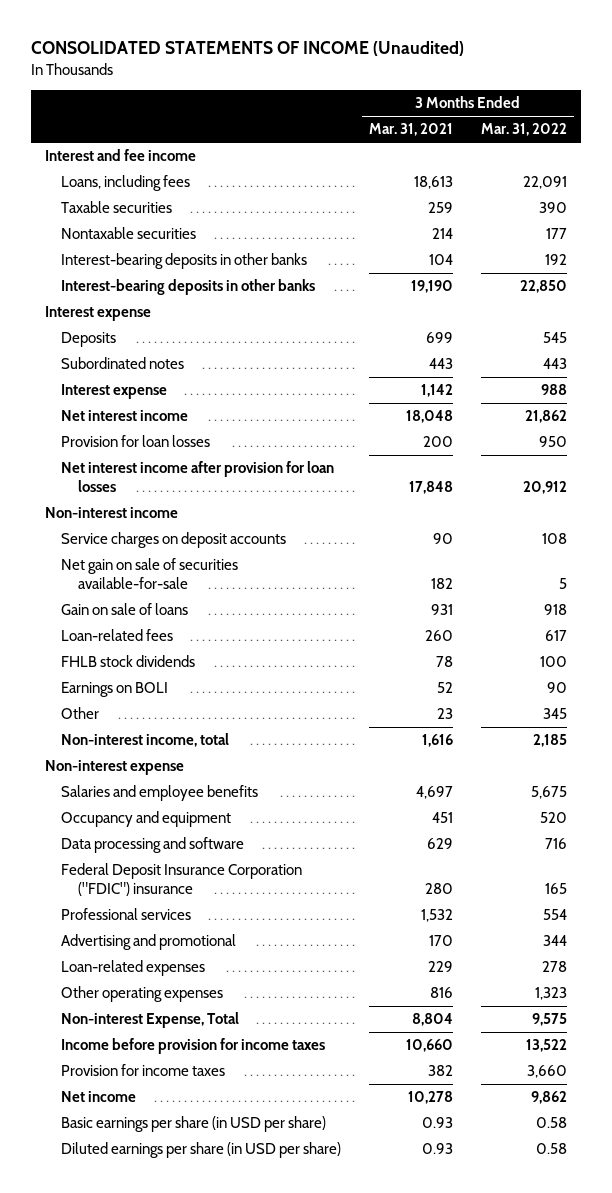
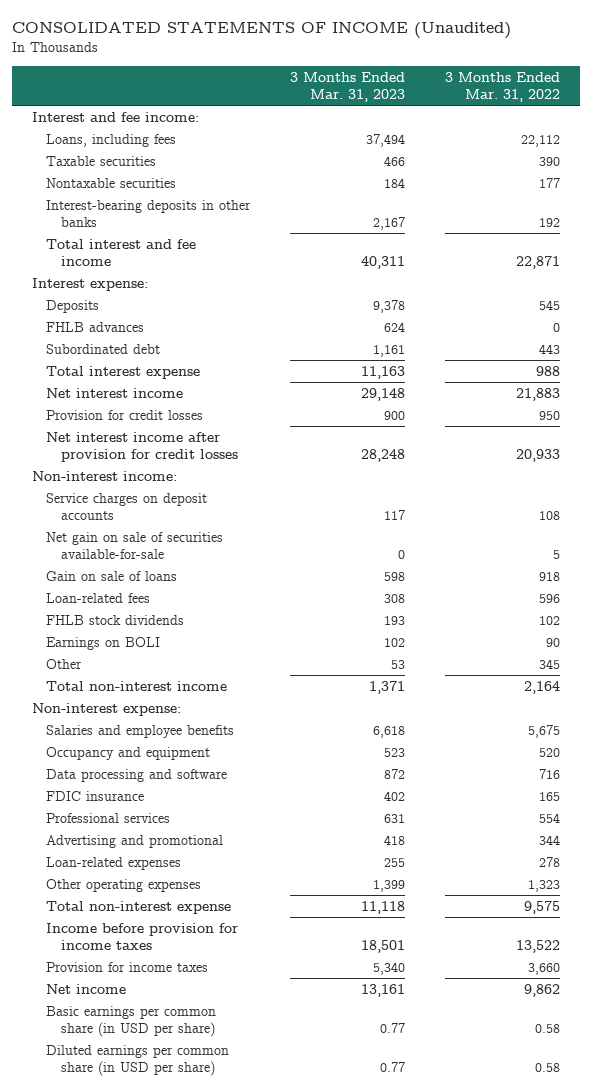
- | 3 Months Ended Mar. 31, 2021 | 3 Months Ended Mar. 31, 2022
+ | 3 Months Ended Mar. 31, 2023 | 3 Months Ended Mar. 31, 2022
- Interest and fee income
- Loans, including fees | 18,613 | 22,091
+ Interest and fee income:
+ Loans, including fees | 37,494 | 22,112
- Interest-bearing deposits in other banks | 19,190 | 22,850
- Interest expense
+ Total interest and fee income | 40,311 | 22,871
+ Interest expense:
- Subordinated notes | 443 | 443
- Interest expense | 1,142 | 988
- Net interest income | 18,048 | 21,862
- Provision for loan losses | 200 | 950
- Net interest income after provision for loan losses | 17,848 | 20,912
- Non-interest income
+ FHLB advances | 624 | 0
+ Subordinated debt | 1,161 | 443
+ Total interest expense | 11,163 | 988
+ Net interest income | 29,148 | 21,883
+ Provision for credit losses | 900 | 950
+ Net interest income after provision for credit losses | 28,248 | 20,933
+ Non-interest income:
- Loan-related fees | 260 | 617
- FHLB stock dividends | 78 | 100
+ Loan-related fees | 308 | 596
+ FHLB stock dividends | 193 | 102
- Non-interest income, total | 1,616 | 2,185
- Non-interest expense
+ Total non-interest income | 1,371 | 2,164
+ Non-interest expense:
- Federal Deposit Insurance Corporation ("FDIC") insurance | 280 | 165
+ FDIC insurance | 402 | 165
- Non-interest Expense, Total | 8,804 | 9,575
+ Total non-interest expense | 11,118 | 9,575
- Basic earnings per share (in USD per share) | 0.93 | 0.58
- Diluted earnings per share (in USD per share) | 0.93 | 0.58
+ Basic earnings per common share (in USD per share) | 0.77 | 0.58
+ Diluted earnings per common share (in USD per share) | 0.77 | 0.58

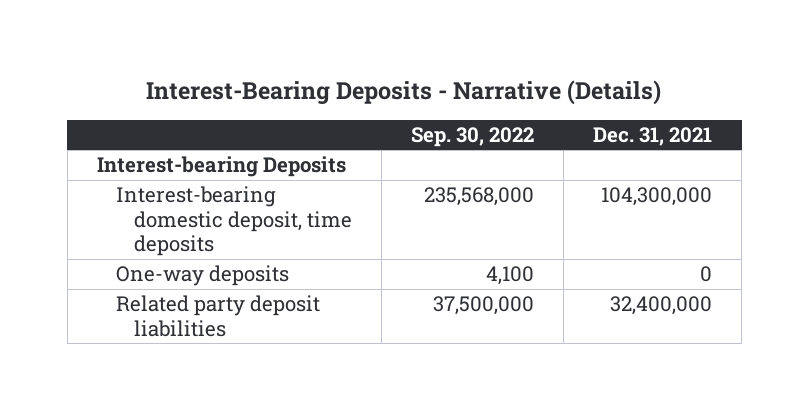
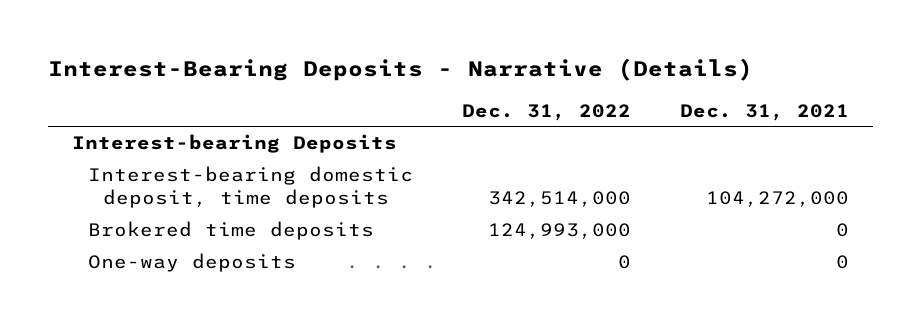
- | Sep. 30, 2022 | Dec. 31, 2021
+ | Dec. 31, 2022 | Dec. 31, 2021
- Interest-bearing domestic deposit, time deposits | 235,568,000 | 104,300,000
+ Interest-bearing domestic deposit, time deposits | 342,514,000 | 104,272,000
+ Brokered time deposits | 124,993,000 | 0
- Related party deposit liabilities | 37,500,000 | 32,400,000

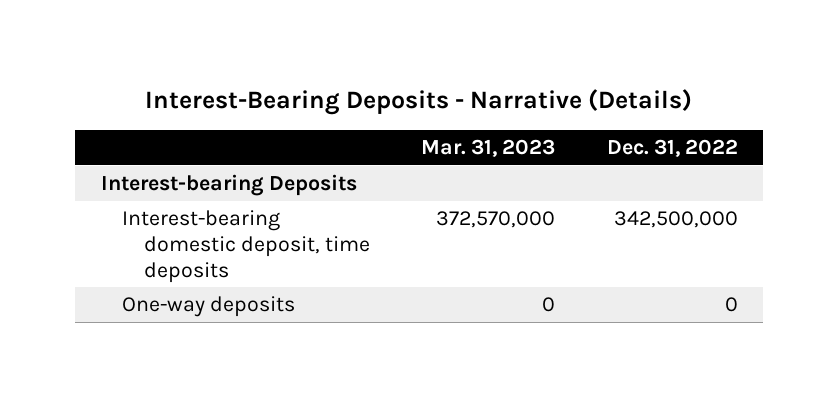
- | Dec. 31, 2022 | Dec. 31, 2021
+ | Mar. 31, 2023 | Dec. 31, 2022
- Interest-bearing domestic deposit, time deposits | 342,514,000 | 104,272,000
- Brokered time deposits | 124,993,000 | 0
+ Interest-bearing domestic deposit, time deposits | 372,570,000 | 342,500,000

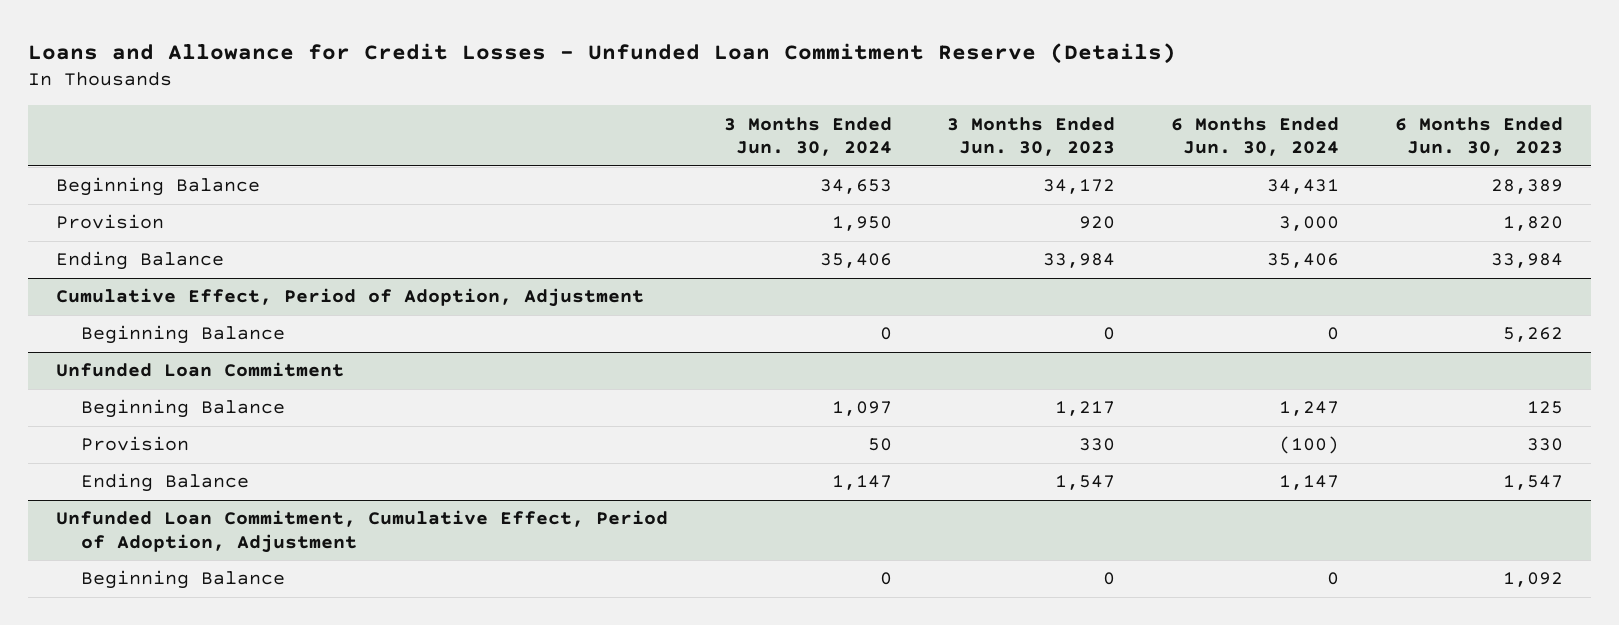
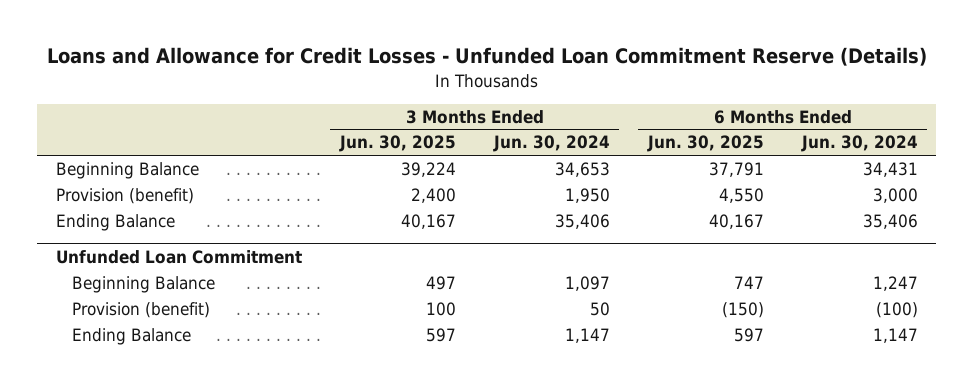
- | 3 Months Ended Jun. 30, 2024 | 3 Months Ended Jun. 30, 2023 | 6 Months Ended Jun. 30, 2024 | 6 Months Ended Jun. 30, 2023
+ | 3 Months Ended Jun. 30, 2025 | 3 Months Ended Jun. 30, 2024 | 6 Months Ended Jun. 30, 2025 | 6 Months Ended Jun. 30, 2024
- Provision | 1,950 | 920 | 3,000 | 1,820
+ Provision (benefit) | 2,400 | 1,950 | 4,550 | 3,000
- Cumulative Effect, Period of Adoption, Adjustment
- Beginning Balance | 0 | 0 | 0 | 5,262
@ Unfunded Loan Commitment
- Provision | 50 | 330 | (100) | 330
+ Provision (benefit) | 100 | 50 | (150) | (100)
- Unfunded Loan Commitment, Cumulative Effect, Period of Adoption, Adjustment
- Beginning Balance | 0 | 0 | 0 | 1,092

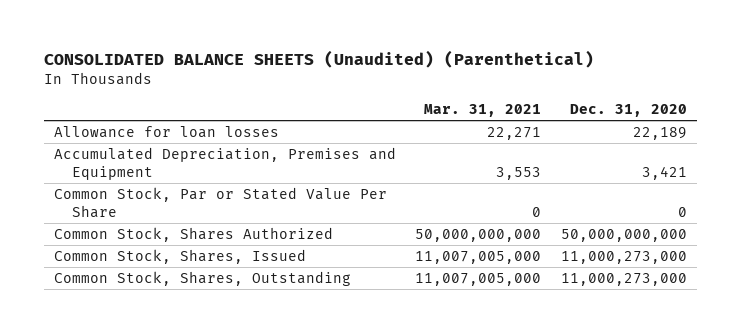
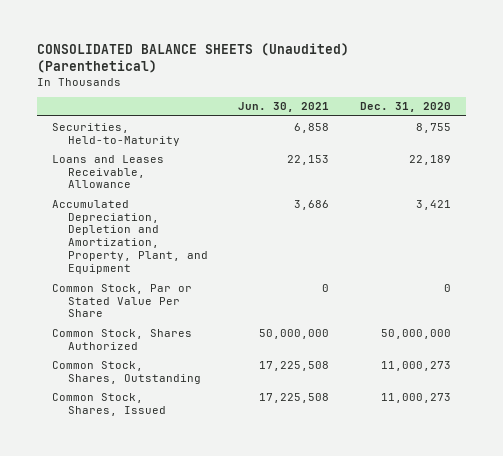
- | Mar. 31, 2021 | Dec. 31, 2020
+ | Jun. 30, 2021 | Dec. 31, 2020
- Allowance for loan losses | 22,271 | 22,189
- Accumulated Depreciation, Premises and Equipment | 3,553 | 3,421
+ Securities, Held-to-Maturity | 6,858 | 8,755
+ Loans and Leases Receivable, Allowance | 22,153 | 22,189
+ Accumulated Depreciation, Depletion and Amortization, Property, Plant, and Equipment | 3,686 | 3,421
- Common Stock, Shares Authorized | 50,000,000,000 | 50,000,000,000
- Common Stock, Shares, Issued | 11,007,005,000 | 11,000,273,000
- Common Stock, Shares, Outstanding | 11,007,005,000 | 11,000,273,000
+ Common Stock, Shares Authorized | 50,000,000 | 50,000,000
+ Common Stock, Shares, Outstanding | 17,225,508 | 11,000,273
+ Common Stock, Shares, Issued | 17,225,508 | 11,000,273

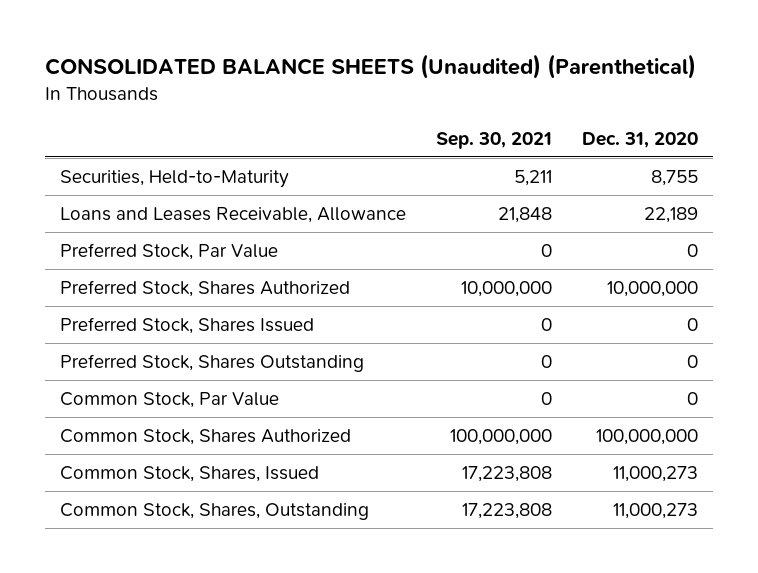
- | Jun. 30, 2021 | Dec. 31, 2020
+ | Sep. 30, 2021 | Dec. 31, 2020
- Accumulated Depreciation, Depletion and Amortization, Property, Plant, and Equipment | 3,686 | 3,421
- Common Stock, Par or Stated Value Per Share | 0 | 0
- Common Stock, Shares Authorized | 50,000,000 | 50,000,000
+ Preferred Stock, Par Value | 0 | 0
+ Preferred Stock, Shares Authorized | 10,000,000 | 10,000,000
+ Preferred Stock, Shares Issued | 0 | 0
+ Preferred Stock, Shares Outstanding | 0 | 0
+ Common Stock, Par Value | 0 | 0
+ Common Stock, Shares Authorized | 100,000,000 | 100,000,000
moved down: Common Stock, Shares, Outstanding | 17,223,808 | 11,000,273

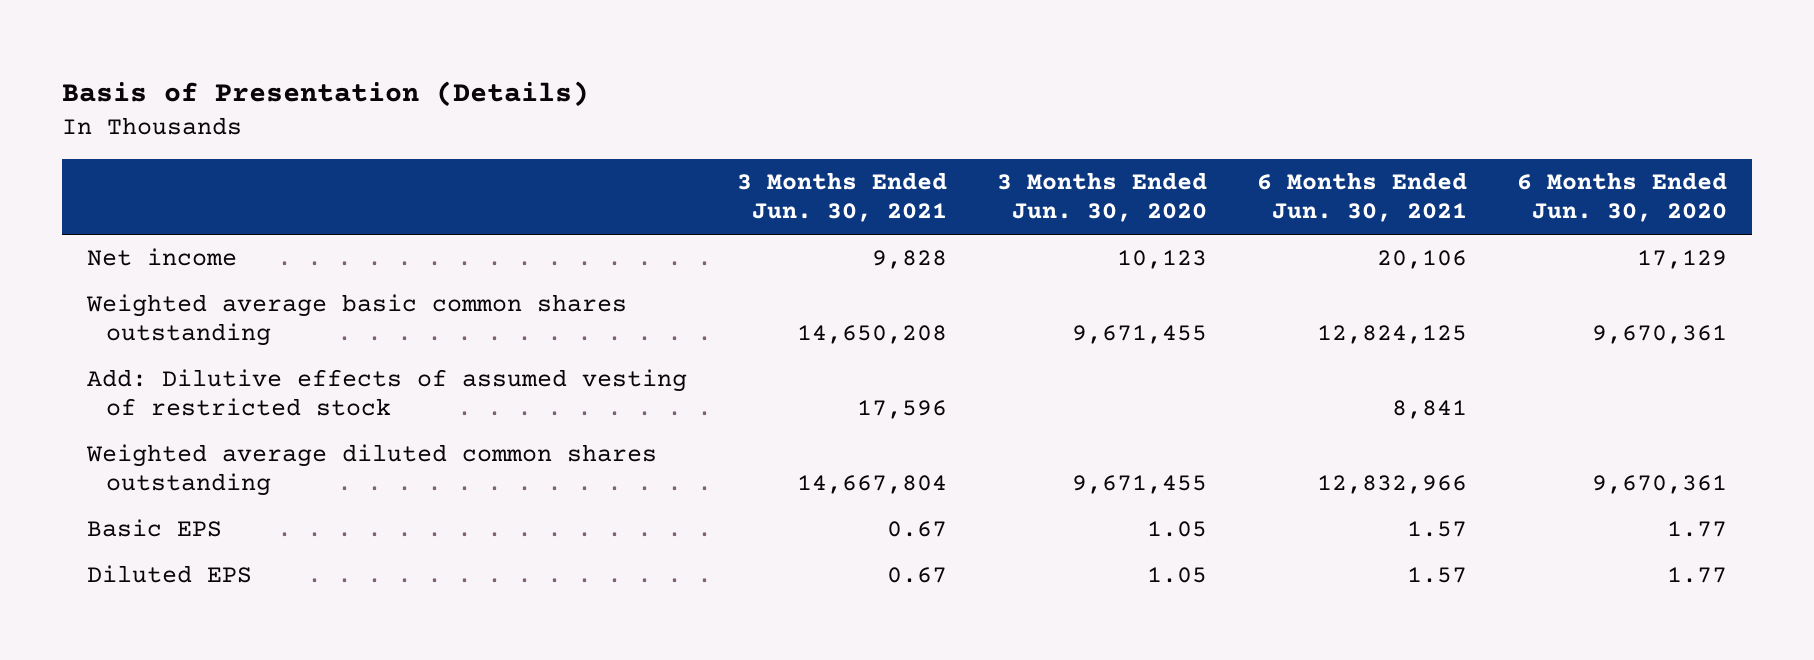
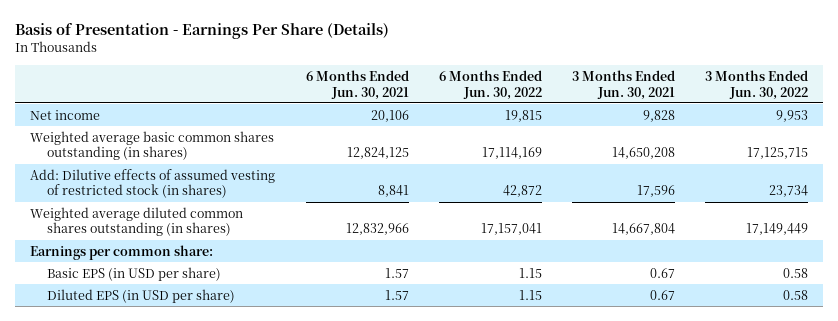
- Basis of Presentation (Details)
+ Basis of Presentation - Earnings Per Share (Details)
- | 3 Months Ended Jun. 30, 2021 | 3 Months Ended Jun. 30, 2020 | 6 Months Ended Jun. 30, 2021 | 6 Months Ended Jun. 30, 2020
+ | 6 Months Ended Jun. 30, 2021 | 6 Months Ended Jun. 30, 2022 | 3 Months Ended Jun. 30, 2021 | 3 Months Ended Jun. 30, 2022
- Weighted average basic common shares outstanding | 14,650,208 | 9,671,455 | 12,824,125 | 9,670,361
- Add: Dilutive effects of assumed vesting of restricted stock | 17,596 | | 8,841 |
- Weighted average diluted common shares outstanding | 14,667,804 | 9,671,455 | 12,832,966 | 9,670,361
- Basic EPS | 0.67 | 1.05 | 1.57 | 1.77
- Diluted EPS | 0.67 | 1.05 | 1.57 | 1.77
+ Weighted average basic common shares outstanding (in shares) | 12,824,125 | 17,114,169 | 14,650,208 | 17,125,715
+ Add: Dilutive effects of assumed vesting of restricted stock (in shares) | 8,841 | 42,872 | 17,596 | 23,734
+ Weighted average diluted common shares outstanding (in shares) | 12,832,966 | 17,157,041 | 14,667,804 | 17,149,449
+ Earnings per common share:
+ Basic EPS (in USD per share) | 1.57 | 1.15 | 0.67 | 0.58
+ Diluted EPS (in USD per share) | 1.57 | 1.15 | 0.67 | 0.58

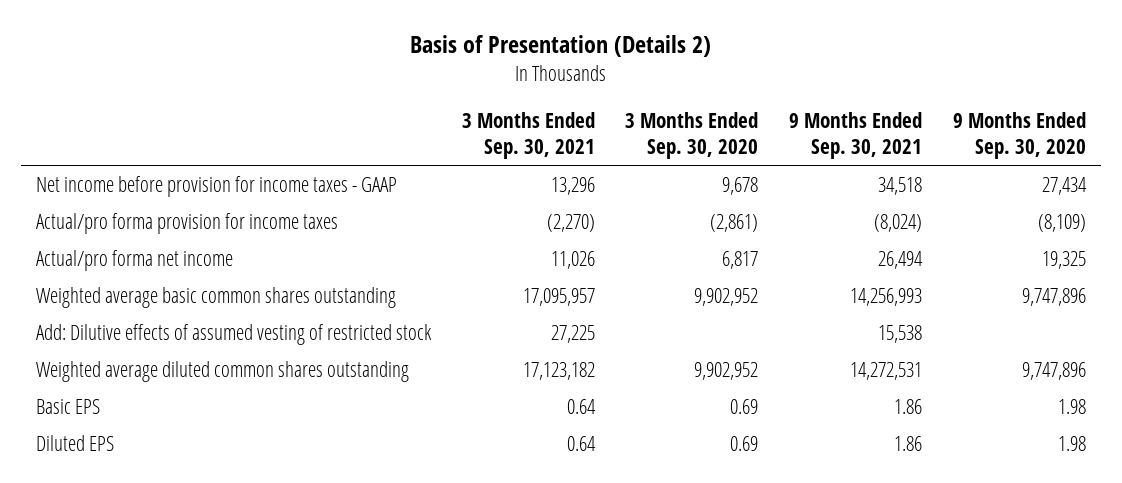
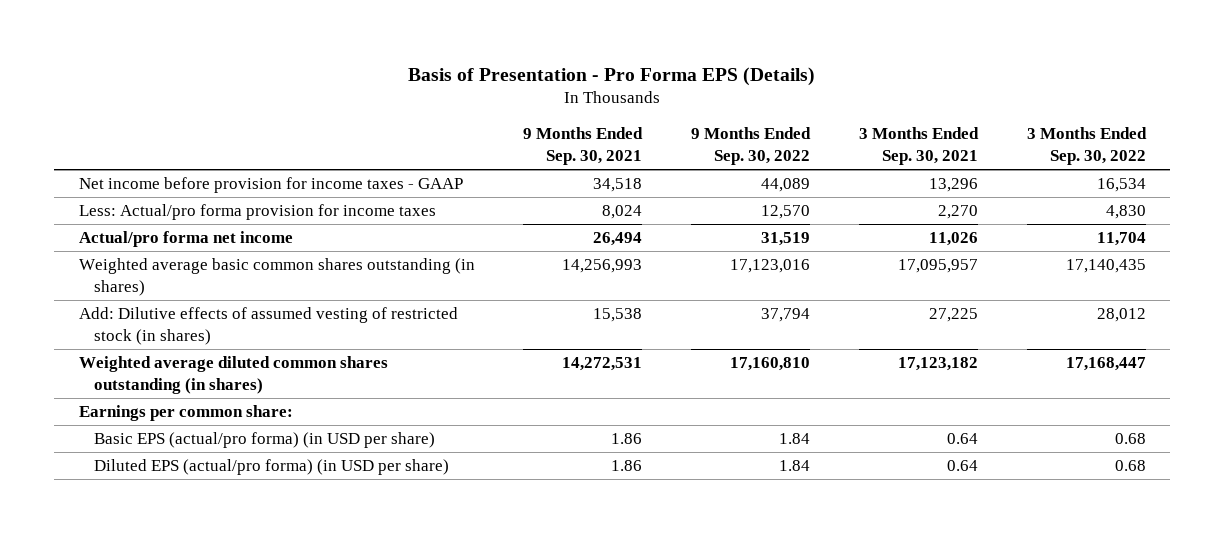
- Basis of Presentation (Details 2)
+ Basis of Presentation - Pro Forma EPS (Details)
- | 3 Months Ended Sep. 30, 2021 | 3 Months Ended Sep. 30, 2020 | 9 Months Ended Sep. 30, 2021 | 9 Months Ended Sep. 30, 2020
+ | 9 Months Ended Sep. 30, 2021 | 9 Months Ended Sep. 30, 2022 | 3 Months Ended Sep. 30, 2021 | 3 Months Ended Sep. 30, 2022
- Actual/pro forma provision for income taxes | (2,270) | (2,861) | (8,024) | (8,109)
+ Less: Actual/pro forma provision for income taxes | 8,024 | 12,570 | 2,270 | 4,830
- Weighted average basic common shares outstanding | 17,095,957 | 9,902,952 | 14,256,993 | 9,747,896
- Add: Dilutive effects of assumed vesting of restricted stock | 27,225 | | 15,538 |
- Weighted average diluted common shares outstanding | 17,123,182 | 9,902,952 | 14,272,531 | 9,747,896
- Basic EPS | 0.64 | 0.69 | 1.86 | 1.98
- Diluted EPS | 0.64 | 0.69 | 1.86 | 1.98
+ Weighted average basic common shares outstanding (in shares) | 14,256,993 | 17,123,016 | 17,095,957 | 17,140,435
+ Add: Dilutive effects of assumed vesting of restricted stock (in shares) | 15,538 | 37,794 | 27,225 | 28,012
+ Weighted average diluted common shares outstanding (in shares) | 14,272,531 | 17,160,810 | 17,123,182 | 17,168,447
+ Earnings per common share:
+ Basic EPS (actual/pro forma) (in USD per share) | 1.86 | 1.84 | 0.64 | 0.68
+ Diluted EPS (actual/pro forma) (in USD per share) | 1.86 | 1.84 | 0.64 | 0.68

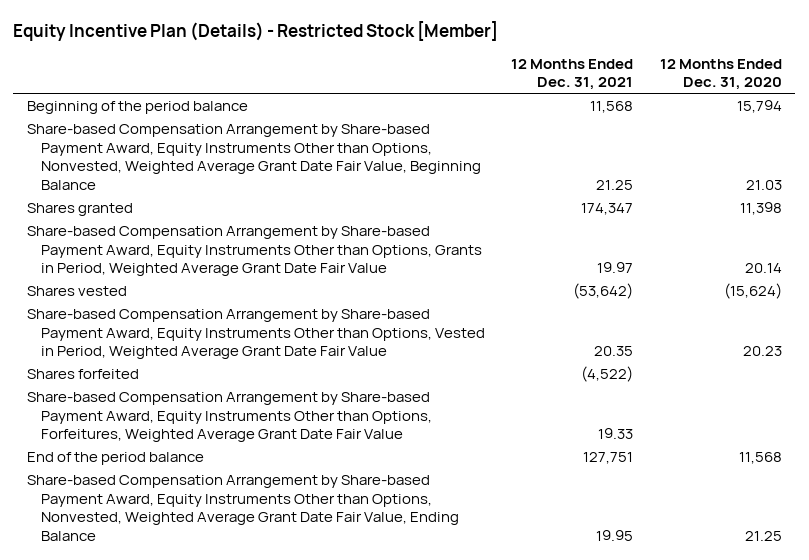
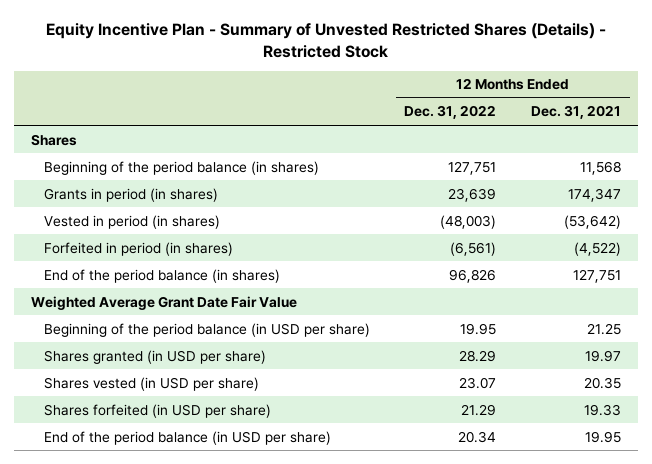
- Equity Incentive Plan (Details) - Restricted Stock [Member]
+ Equity Incentive Plan - Summary of Unvested Restricted Shares (Details) - Restricted Stock
- | 12 Months Ended Dec. 31, 2021 | 12 Months Ended Dec. 31, 2020
+ | 12 Months Ended Dec. 31, 2022 | 12 Months Ended Dec. 31, 2021
- Beginning of the period balance | 11,568 | 15,794
- Share-based Compensation Arrangement by Share-based Payment Award, Equity Instruments Other than Options, Nonvested, Weighted Average Grant Date Fair Value, Beginning Balance | 21.25 | 21.03
- Shares granted | 174,347 | 11,398
- Share-based Compensation Arrangement by Share-based Payment Award, Equity Instruments Other than Options, Grants in Period, Weighted Average Grant Date Fair Value | 19.97 | 20.14
- Shares vested | (53,642) | (15,624)
- Share-based Compensation Arrangement by Share-based Payment Award, Equity Instruments Other than Options, Vested in Period, Weighted Average Grant Date Fair Value | 20.35 | 20.23
- Shares forfeited | (4,522) |
- Share-based Compensation Arrangement by Share-based Payment Award, Equity Instruments Other than Options, Forfeitures, Weighted Average Grant Date Fair Value | 19.33 |
- End of the period balance | 127,751 | 11,568
- Share-based Compensation Arrangement by Share-based Payment Award, Equity Instruments Other than Options, Nonvested, Weighted Average Grant Date Fair Value, Ending Balance | 19.95 | 21.25
+ Shares
+ Beginning of the period balance (in shares) | 127,751 | 11,568
+ Grants in period (in shares) | 23,639 | 174,347
+ Vested in period (in shares) | (48,003) | (53,642)
+ Forfeited in period (in shares) | (6,561) | (4,522)
+ End of the period balance (in shares) | 96,826 | 127,751
+ Weighted Average Grant Date Fair Value
+ Beginning of the period balance (in USD per share) | 19.95 | 21.25
+ Shares granted (in USD per share) | 28.29 | 19.97
+ Shares vested (in USD per share) | 23.07 | 20.35
+ Shares forfeited (in USD per share) | 21.29 | 19.33
+ End of the period balance (in USD per share) | 20.34 | 19.95

